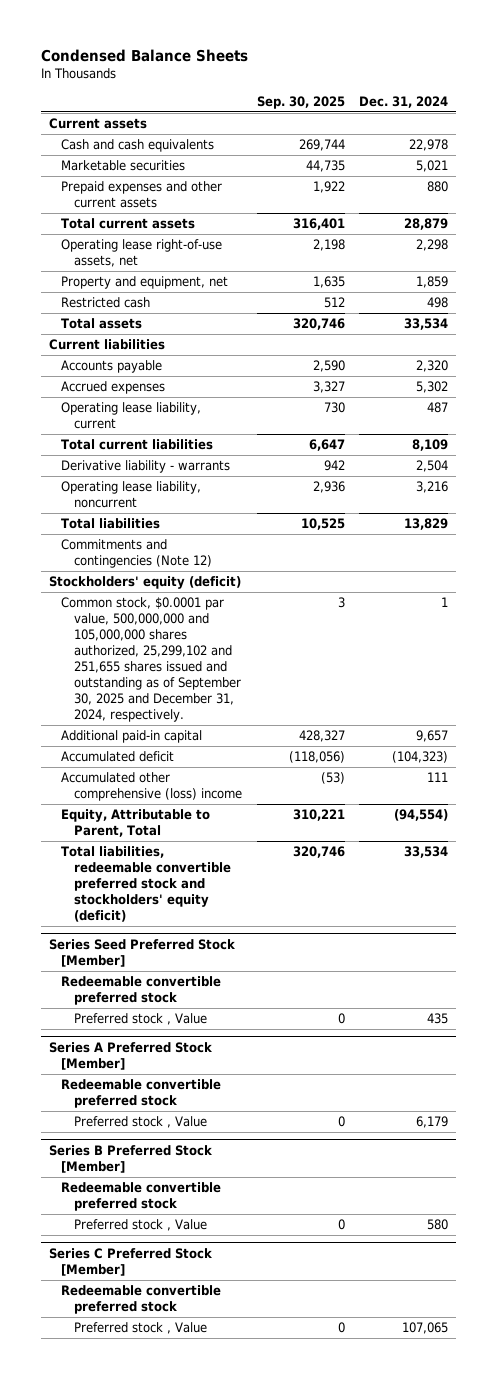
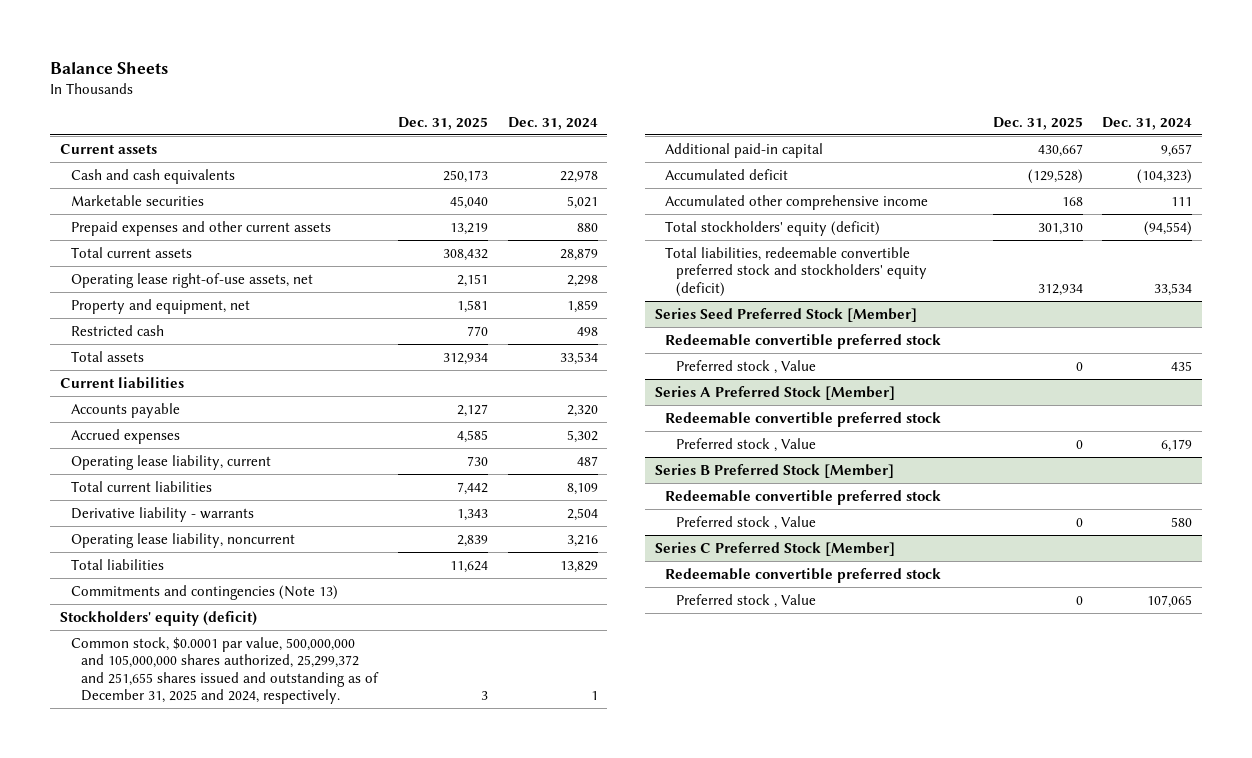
- Condensed Balance Sheets
+ Balance Sheets
- | Sep. 30, 2025 | Dec. 31, 2024
+ | Dec. 31, 2025 | Dec. 31, 2024
- Commitments and contingencies (Note 12)
+ Commitments and contingencies (Note 13)
- Common stock, $0.0001 par value, 500,000,000 and 105,000,000 shares authorized, 25,299,102 and 251,655 shares issued and outstanding as of September 30, 2025 and December 31, 2024, respectively. | 3 | 1
+ Common stock, $0.0001 par value, 500,000,000 and 105,000,000 shares authorized, 25,299,372 and 251,655 shares issued and outstanding as of December 31, 2025 and 2024, respectively. | 3 | 1
- Accumulated other comprehensive (loss) income | (53) | 111
- Equity, Attributable to Parent, Total | 310,221 | (94,554)
+ Accumulated other comprehensive income | 168 | 111
+ Total stockholders' equity (deficit) | 301,310 | (94,554)

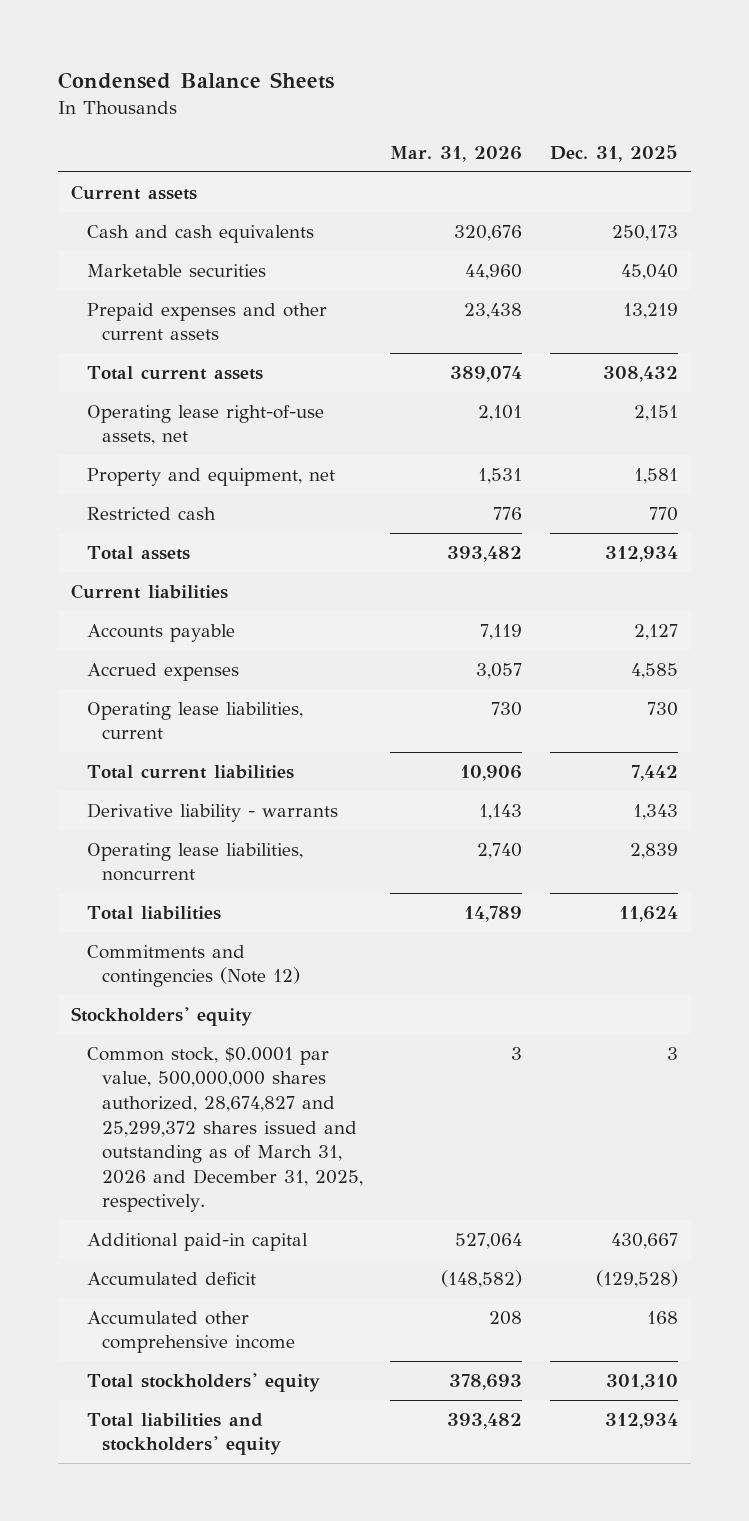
- Balance Sheets
+ Condensed Balance Sheets
- | Dec. 31, 2025 | Dec. 31, 2024
+ | Mar. 31, 2026 | Dec. 31, 2025
- Operating lease liability, current | 730 | 487
+ Operating lease liabilities, current | 730 | 730
- Operating lease liability, noncurrent | 2,839 | 3,216
+ Operating lease liabilities, noncurrent | 2,740 | 2,839
- Commitments and contingencies (Note 13)
- Stockholders' equity (deficit)
- Common stock, $0.0001 par value, 500,000,000 and 105,000,000 shares authorized, 25,299,372 and 251,655 shares issued and outstanding as of December 31, 2025 and 2024, respectively. | 3 | 1
+ Commitments and contingencies (Note 12)
+ Stockholders' equity
+ Common stock, $0.0001 par value, 500,000,000 shares authorized, 28,674,827 and 25,299,372 shares issued and outstanding as of March 31, 2026 and December 31, 2025, respectively. | 3 | 3
- Total stockholders' equity (deficit) | 301,310 | (94,554)
- Total liabilities, redeemable convertible preferred stock and stockholders' equity (deficit) | 312,934 | 33,534
- Series Seed Preferred Stock [Member]
- Redeemable convertible preferred stock
- Preferred stock , Value | 0 | 435
- Series A Preferred Stock [Member]
- Redeemable convertible preferred stock
- Preferred stock , Value | 0 | 6,179
- Series B Preferred Stock [Member]
- Redeemable convertible preferred stock
- Preferred stock , Value | 0 | 580
- Series C Preferred Stock [Member]
- Redeemable convertible preferred stock
- Preferred stock , Value | 0 | 107,065
+ Total stockholders' equity | 378,693 | 301,310
+ Total liabilities and stockholders' equity | 393,482 | 312,934

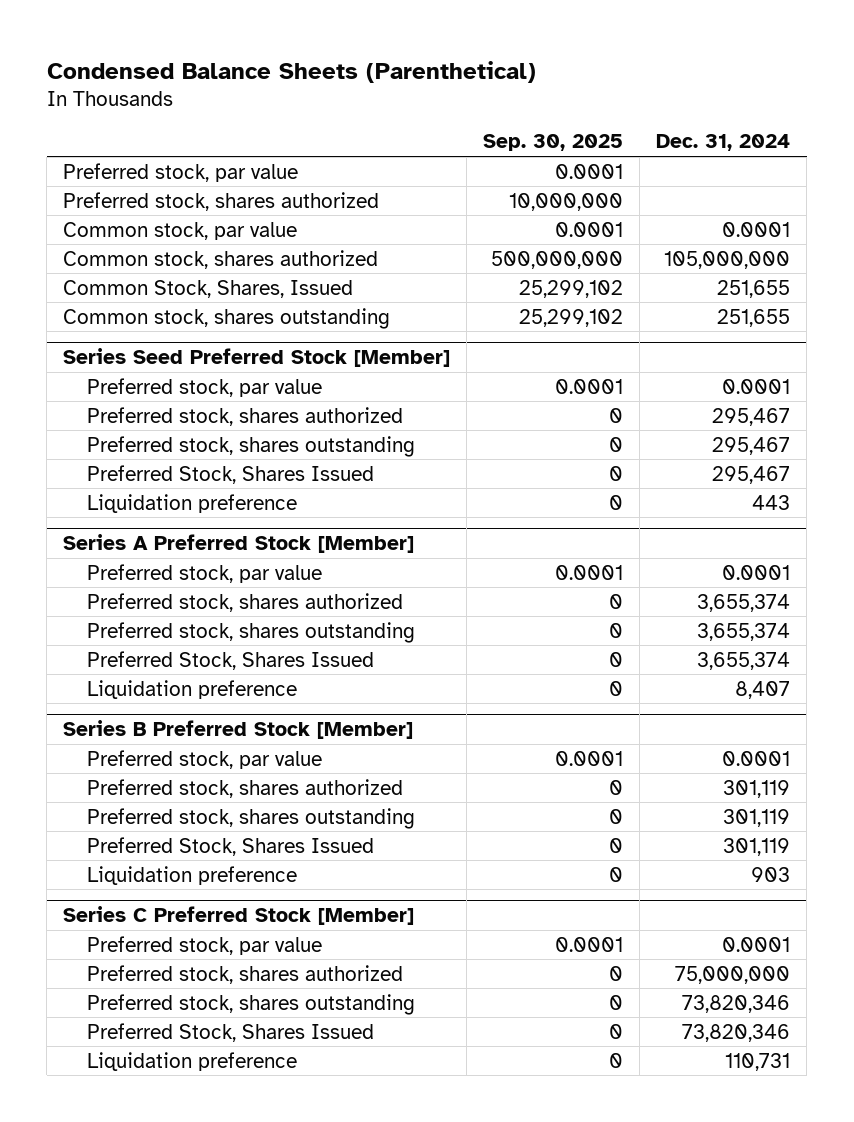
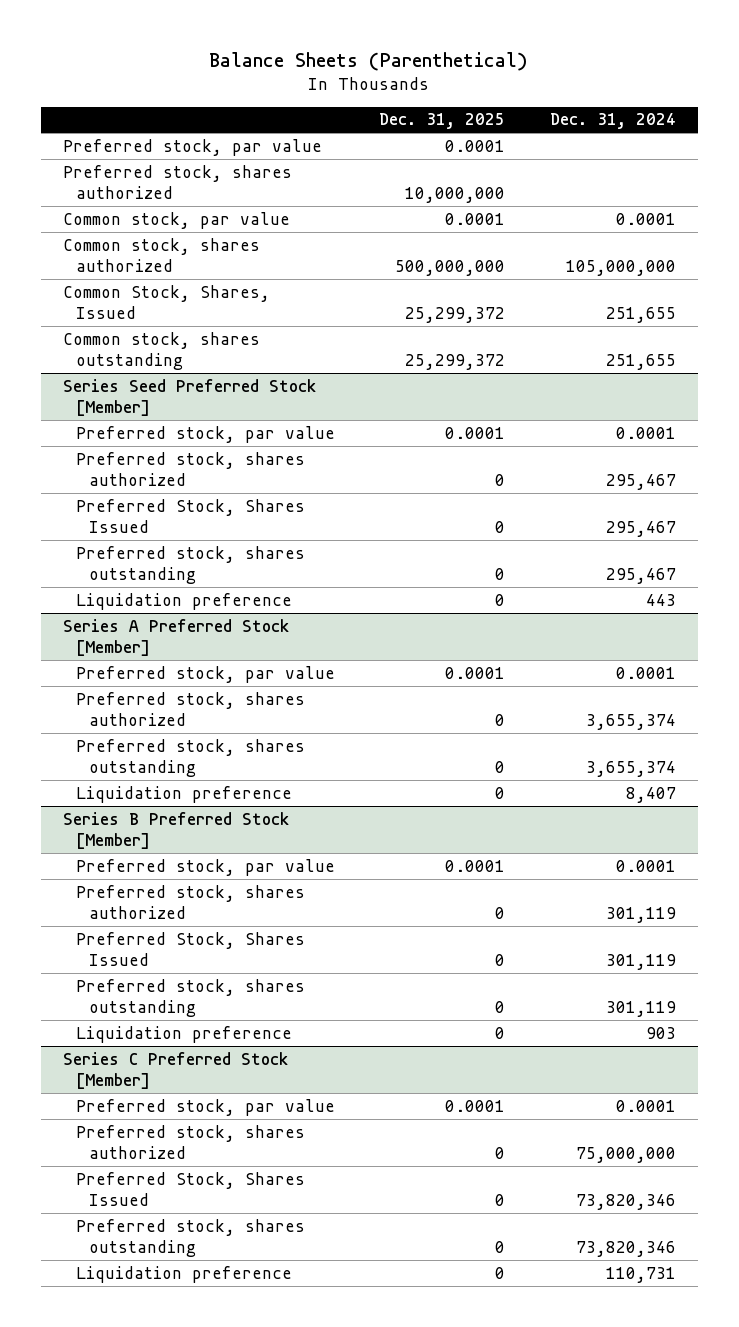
- Condensed Balance Sheets (Parenthetical)
+ Balance Sheets (Parenthetical)
- | Sep. 30, 2025 | Dec. 31, 2024
+ | Dec. 31, 2025 | Dec. 31, 2024
@ Series Seed Preferred Stock [Member]
moved down: Preferred stock, shares outstanding | 0 | 295,467
@ Series A Preferred Stock [Member]
- Preferred Stock, Shares Issued | 0 | 3,655,374
@ Series B Preferred Stock [Member]
moved down: Preferred stock, shares outstanding | 0 | 301,119
@ Series C Preferred Stock [Member]
moved down: Preferred stock, shares outstanding | 0 | 73,820,346

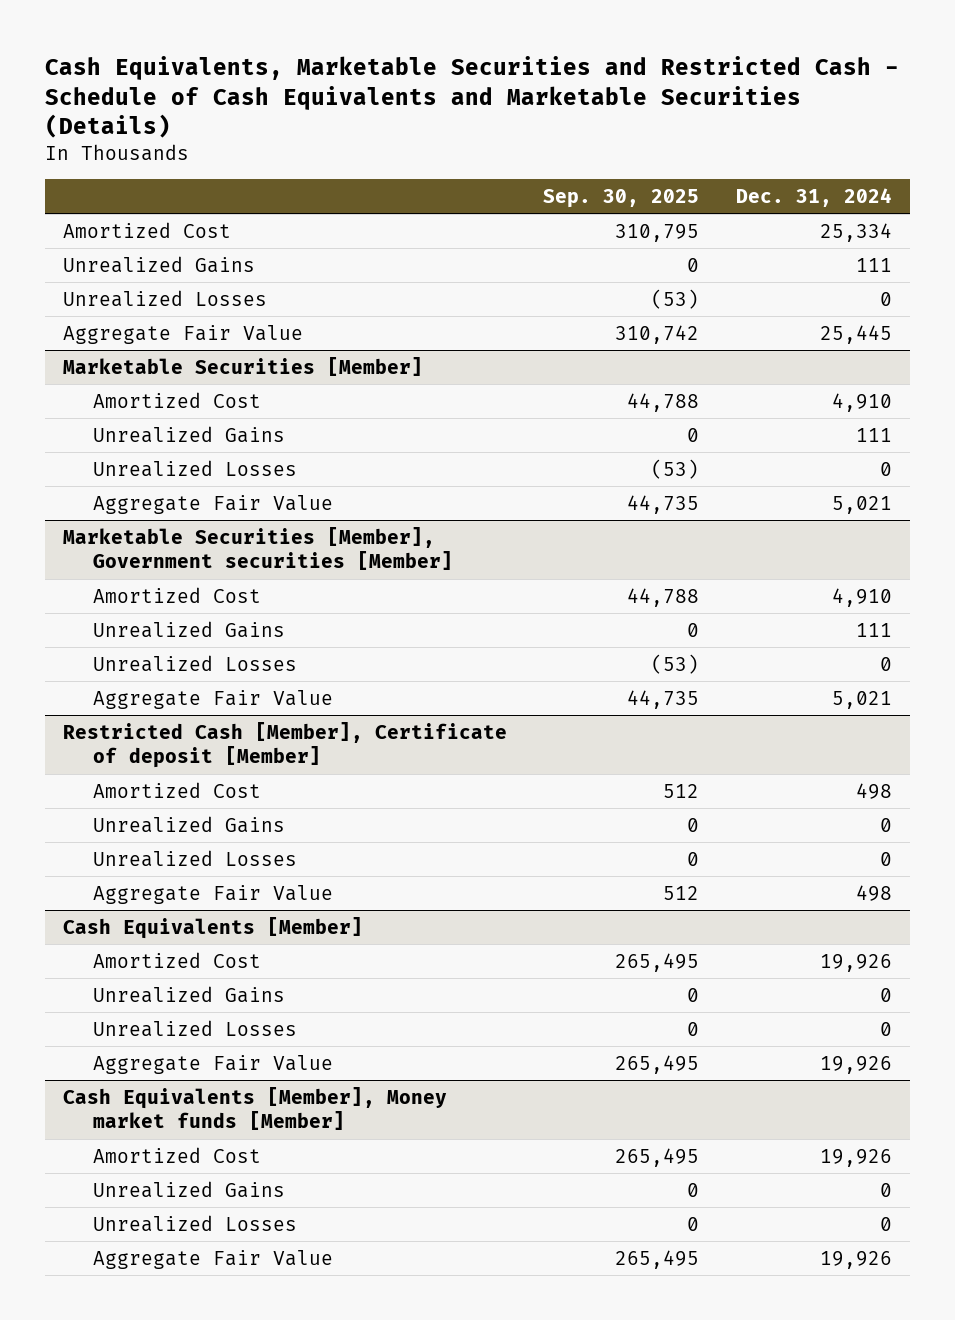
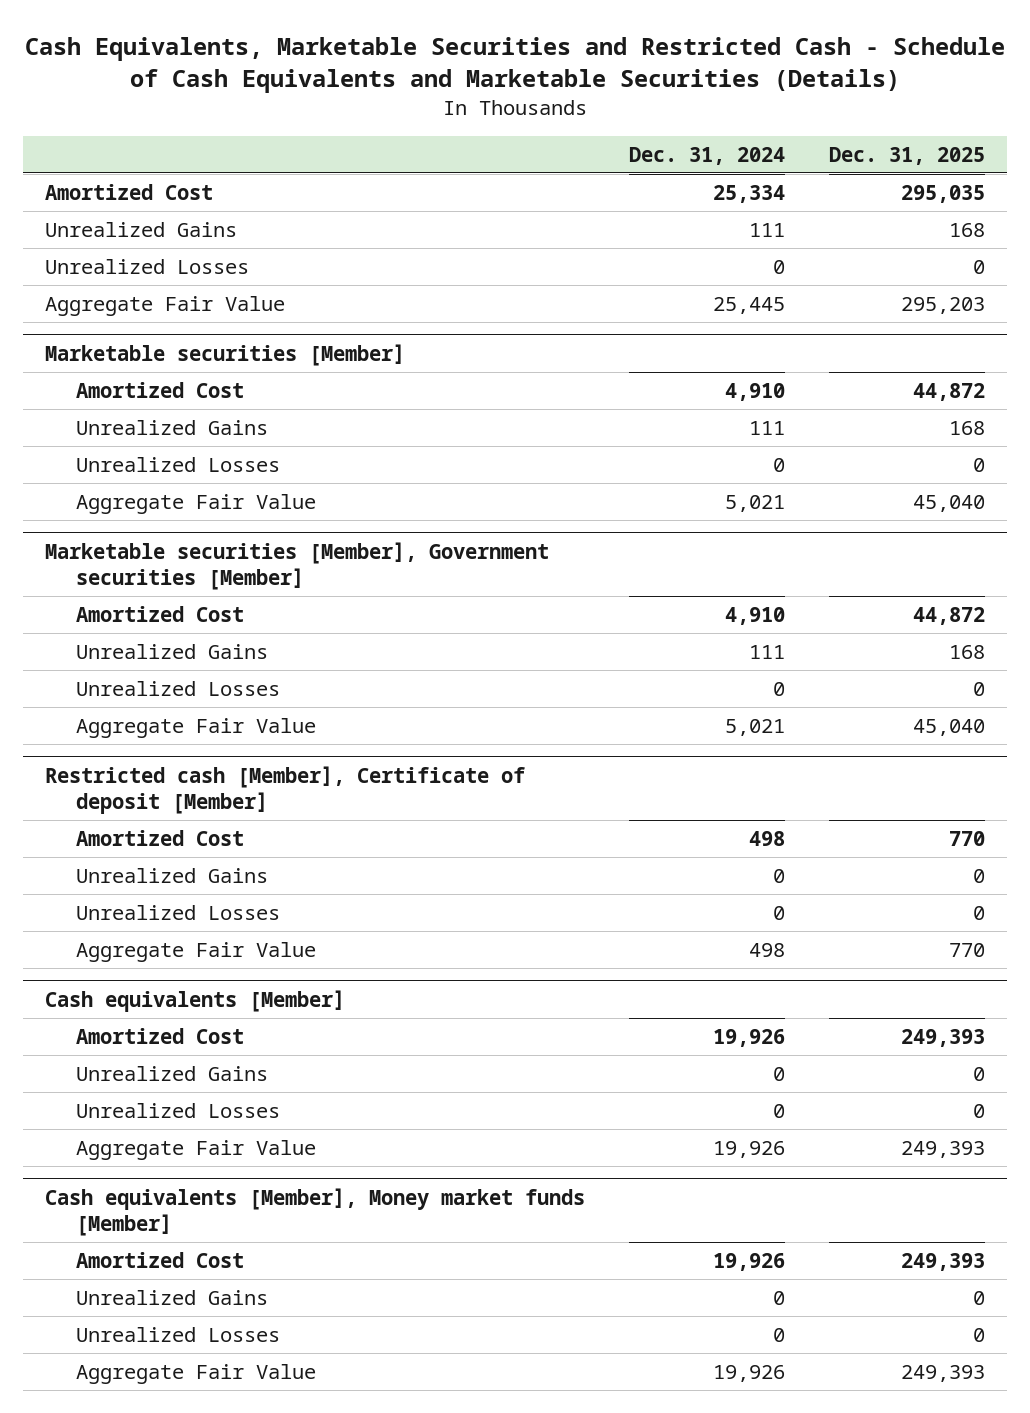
- | Sep. 30, 2025 | Dec. 31, 2024
+ | Dec. 31, 2024 | Dec. 31, 2025
- Marketable Securities [Member]
+ Marketable securities [Member]
- Marketable Securities [Member], Government securities [Member]
+ Marketable securities [Member], Government securities [Member]
- Restricted Cash [Member], Certificate of deposit [Member]
+ Restricted cash [Member], Certificate of deposit [Member]
- Cash Equivalents [Member]
+ Cash equivalents [Member]
- Cash Equivalents [Member], Money market funds [Member]
+ Cash equivalents [Member], Money market funds [Member]

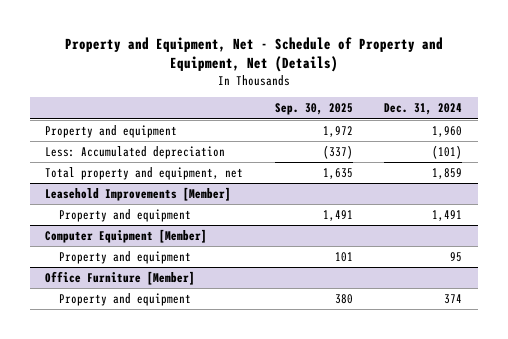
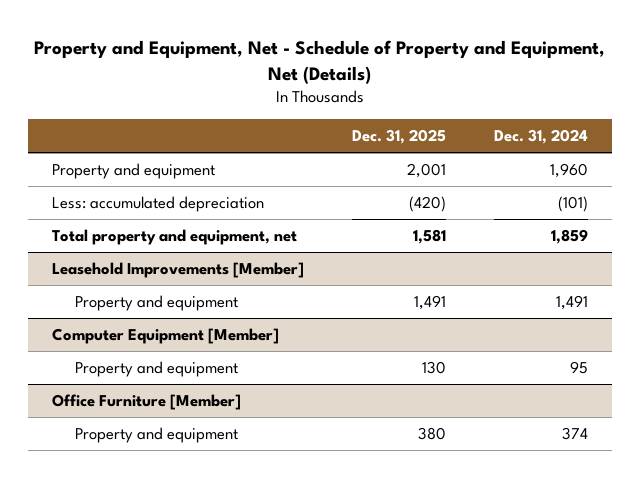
- | Sep. 30, 2025 | Dec. 31, 2024
+ | Dec. 31, 2025 | Dec. 31, 2024
- Less: Accumulated depreciation | (337) | (101)
+ Less: accumulated depreciation | (420) | (101)

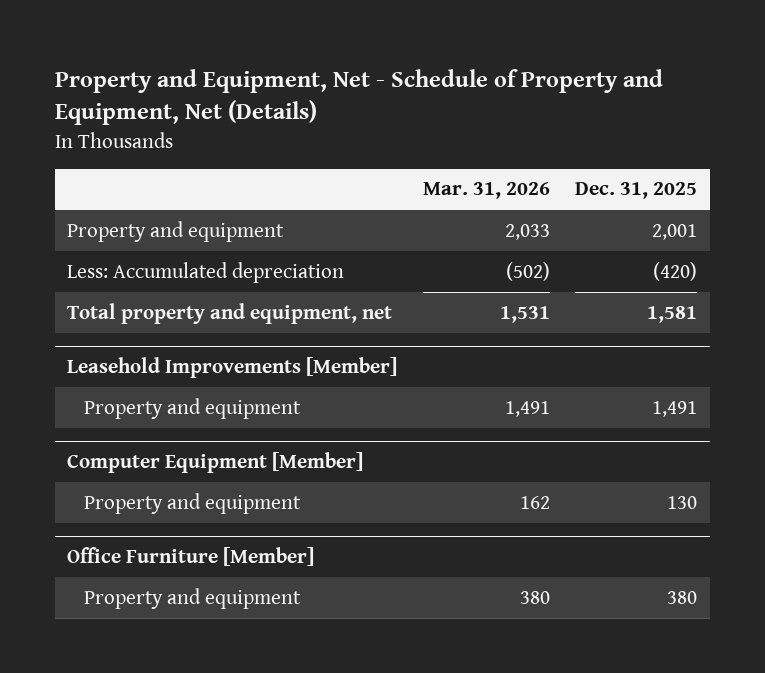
- | Dec. 31, 2025 | Dec. 31, 2024
+ | Mar. 31, 2026 | Dec. 31, 2025
- Less: accumulated depreciation | (420) | (101)
+ Less: Accumulated depreciation | (502) | (420)

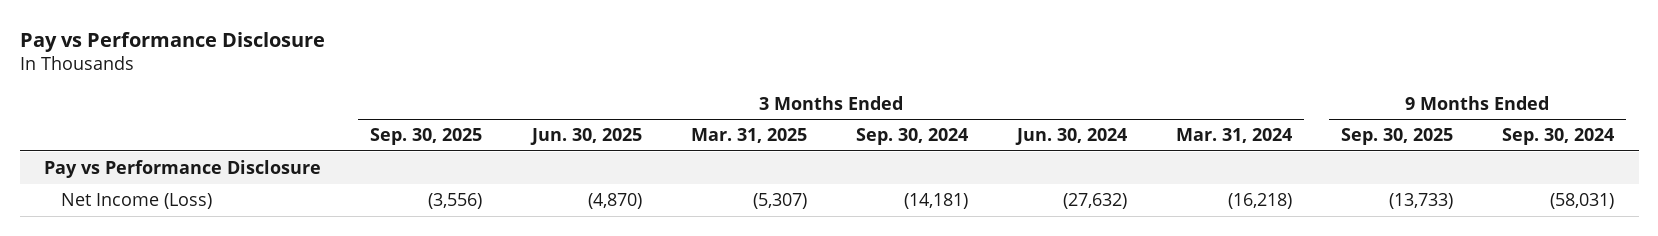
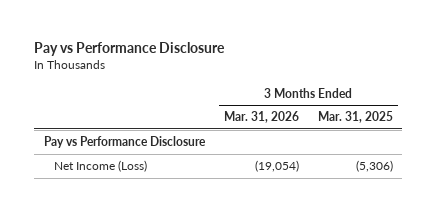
- | 3 Months Ended Sep. 30, 2025 | 3 Months Ended Jun. 30, 2025 | 3 Months Ended Mar. 31, 2025 | 3 Months Ended Sep. 30, 2024 | 3 Months Ended Jun. 30, 2024 | 3 Months Ended Mar. 31, 2024 | 9 Months Ended Sep. 30, 2025 | 9 Months Ended Sep. 30, 2024
+ | 3 Months Ended Mar. 31, 2026 | 3 Months Ended Mar. 31, 2025
- Net Income (Loss) | (3,556) | (4,870) | (5,307) | (14,181) | (27,632) | (16,218) | (13,733) | (58,031)
+ Net Income (Loss) | (19,054) | (5,306)

